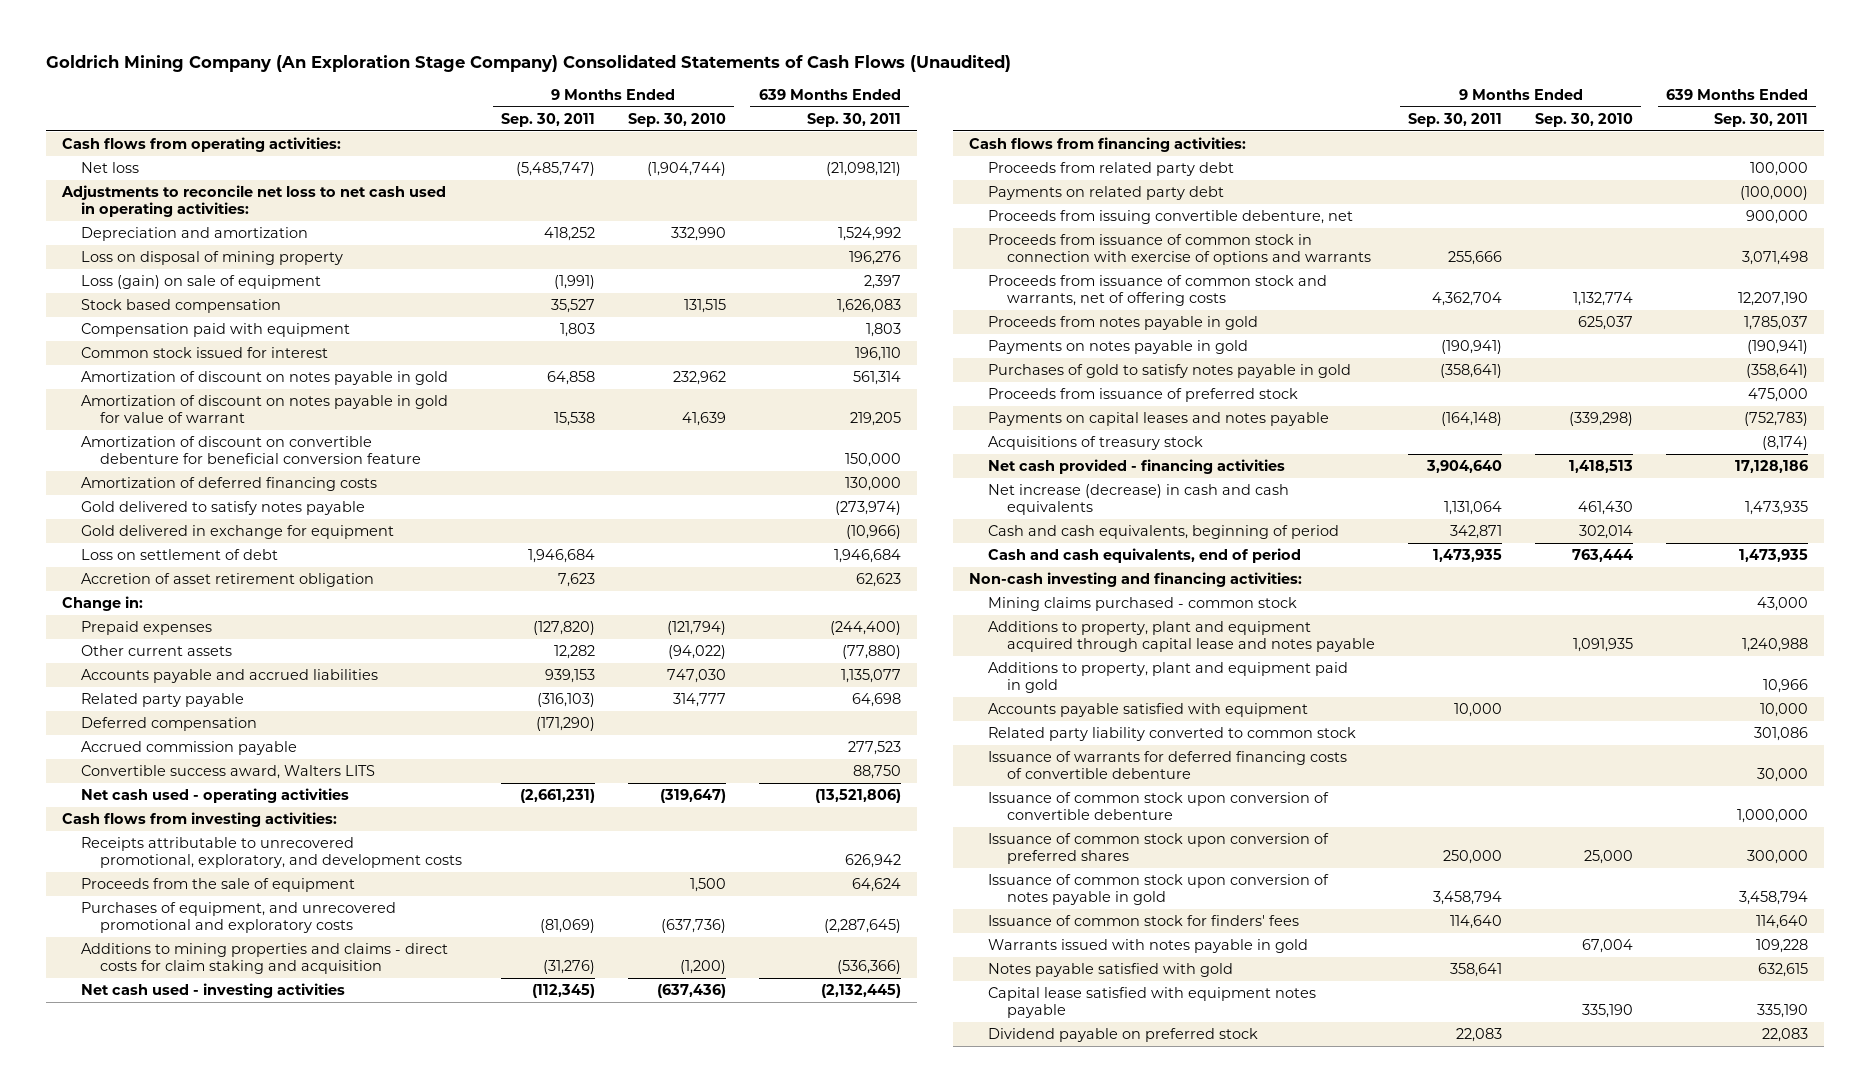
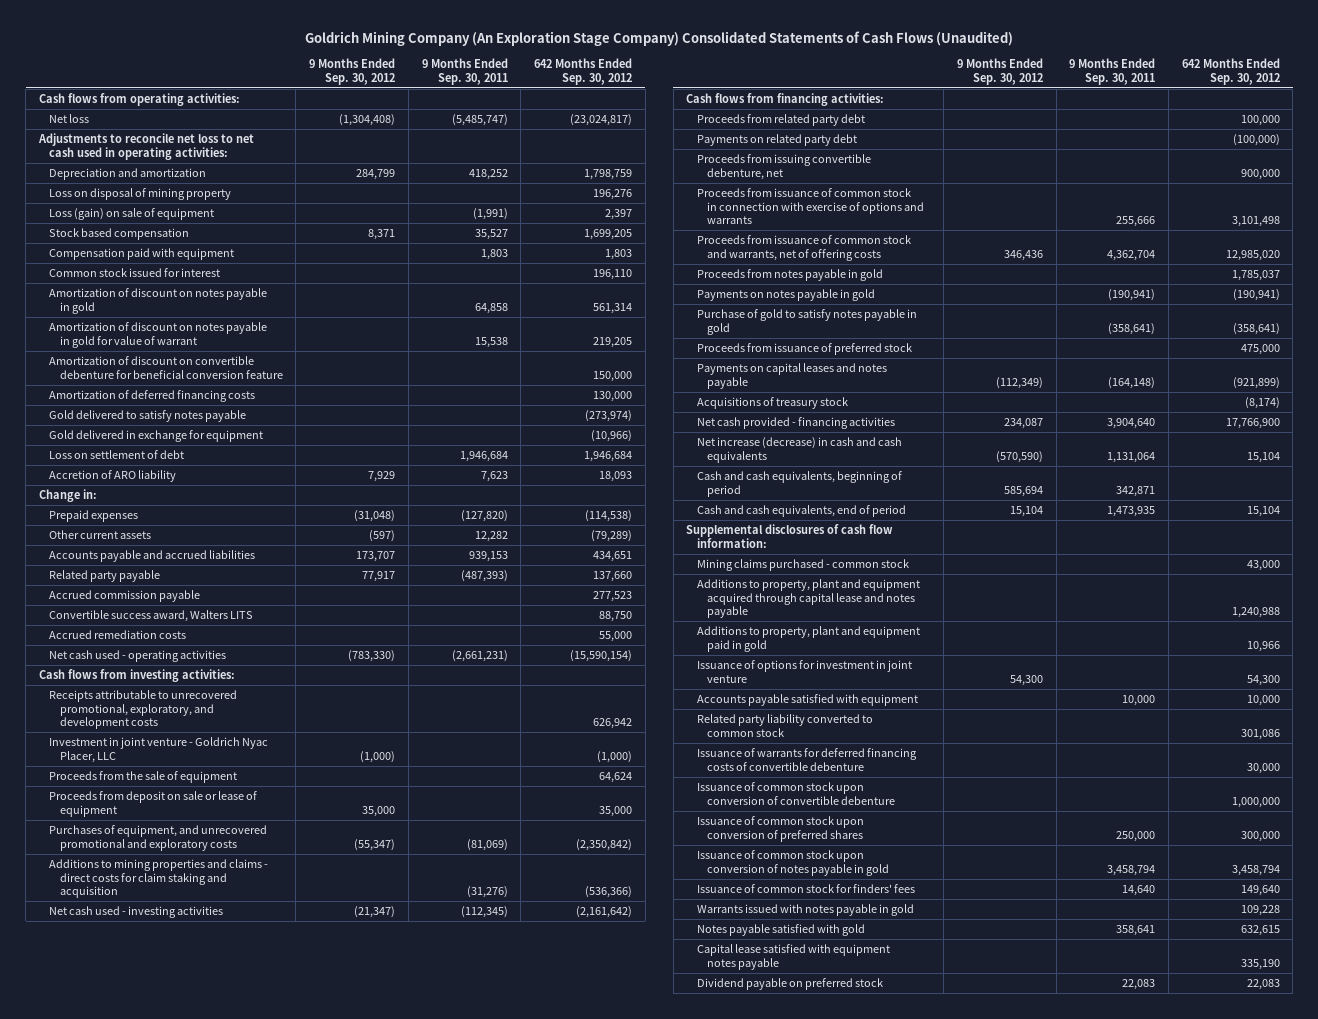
- | 9 Months Ended Sep. 30, 2011 | 9 Months Ended Sep. 30, 2010 | 639 Months Ended Sep. 30, 2011
+ | 9 Months Ended Sep. 30, 2012 | 9 Months Ended Sep. 30, 2011 | 642 Months Ended Sep. 30, 2012
- Accretion of asset retirement obligation | 7,623 | | 62,623
+ Accretion of ARO liability | 7,929 | 7,623 | 18,093
- Related party payable | (316,103) | 314,777 | 64,698
- Deferred compensation | (171,290) | |
+ Related party payable | 77,917 | (487,393) | 137,660
+ Accrued remediation costs | | | 55,000
+ Investment in joint venture - Goldrich Nyac Placer, LLC | (1,000) | | (1,000)
+ Proceeds from deposit on sale or lease of equipment | 35,000 | | 35,000
- Purchases of gold to satisfy notes payable in gold | (358,641) | | (358,641)
+ Purchase of gold to satisfy notes payable in gold | | (358,641) | (358,641)
- Non-cash investing and financing activities:
+ Supplemental disclosures of cash flow information:
+ Issuance of options for investment in joint venture | 54,300 | | 54,300
- Issuance of common stock for finders' fees | 114,640 | | 114,640
+ Issuance of common stock for finders' fees | | 14,640 | 149,640

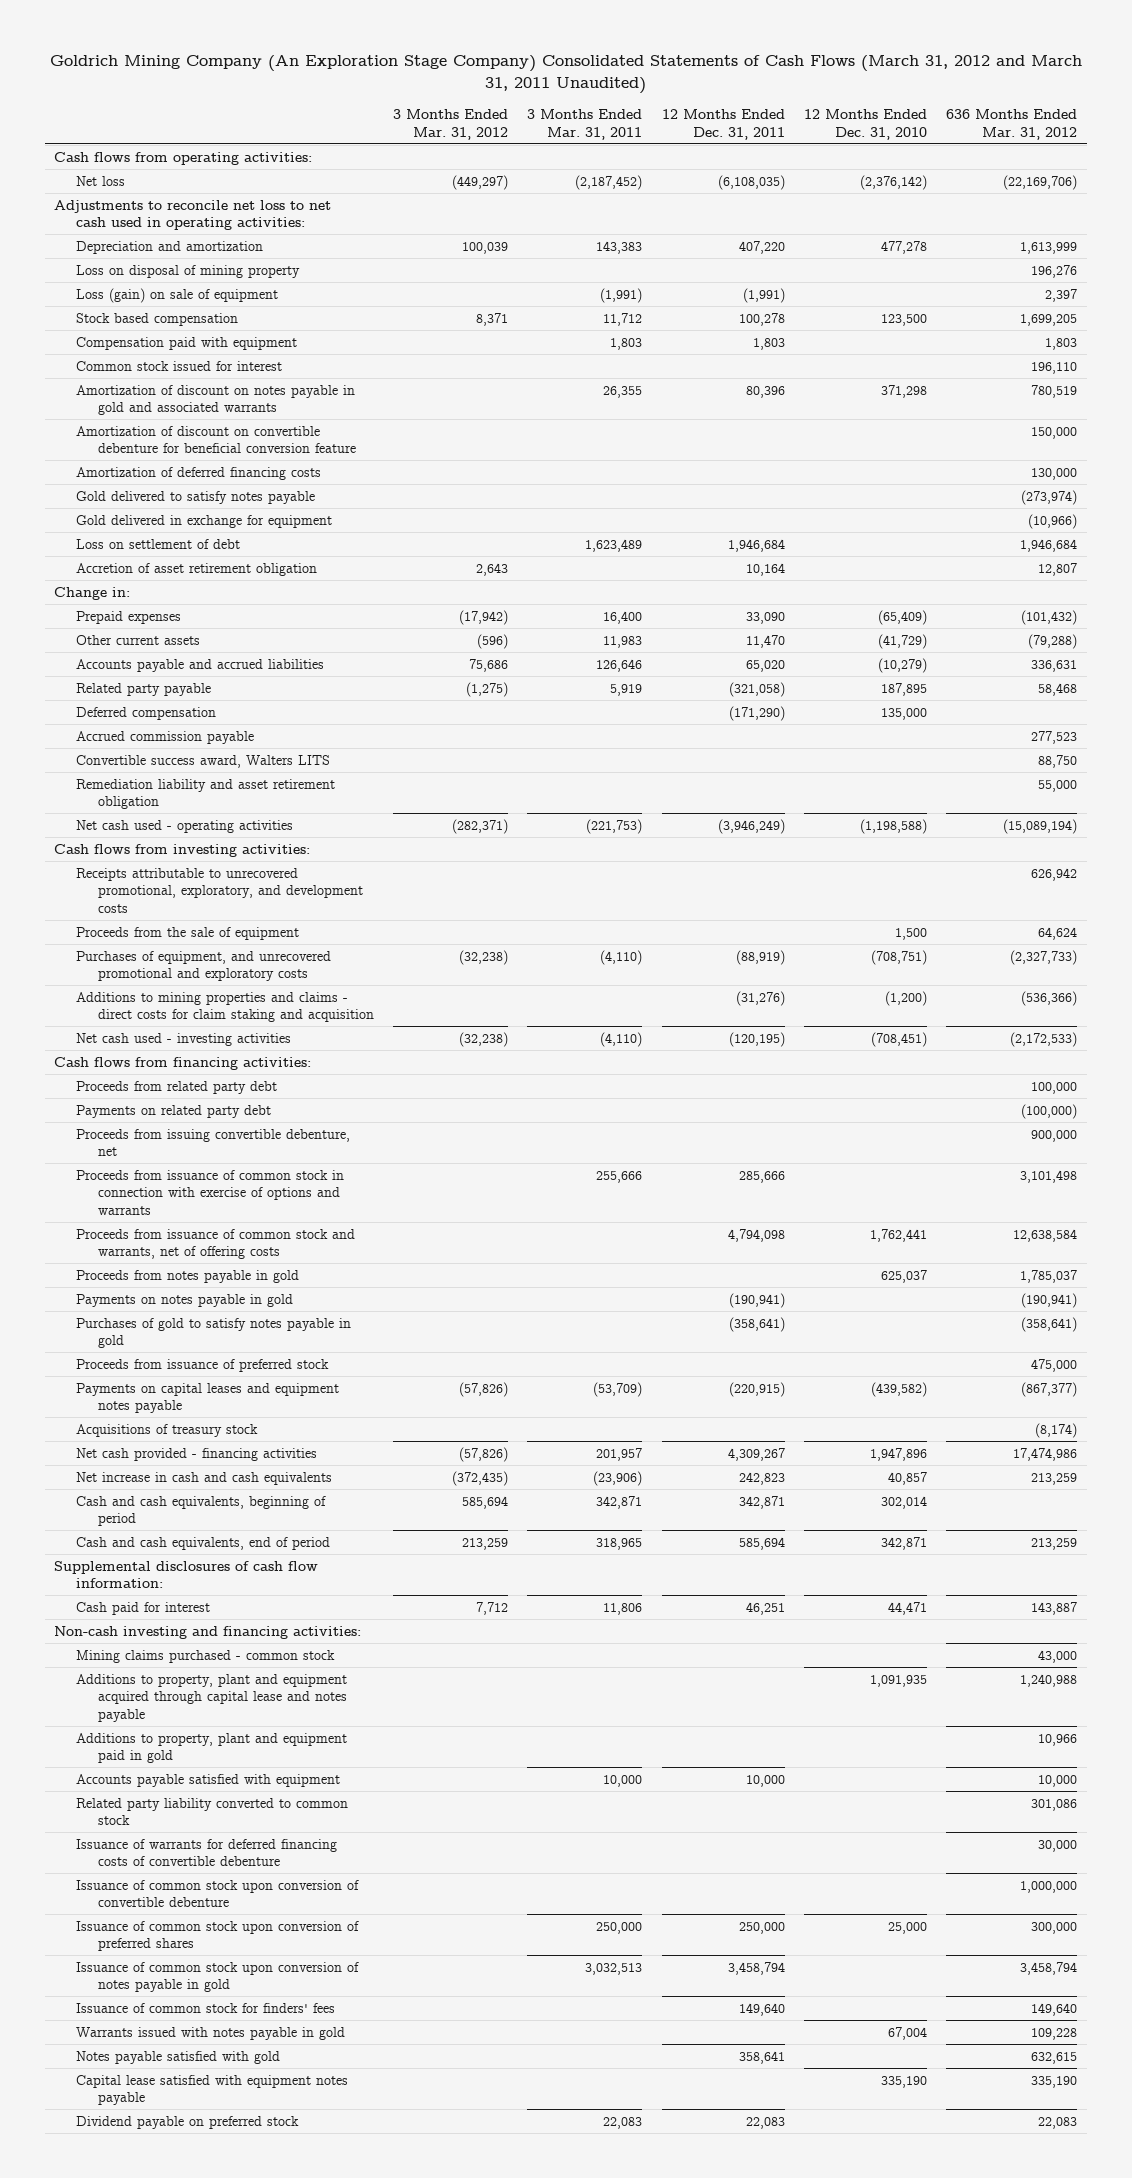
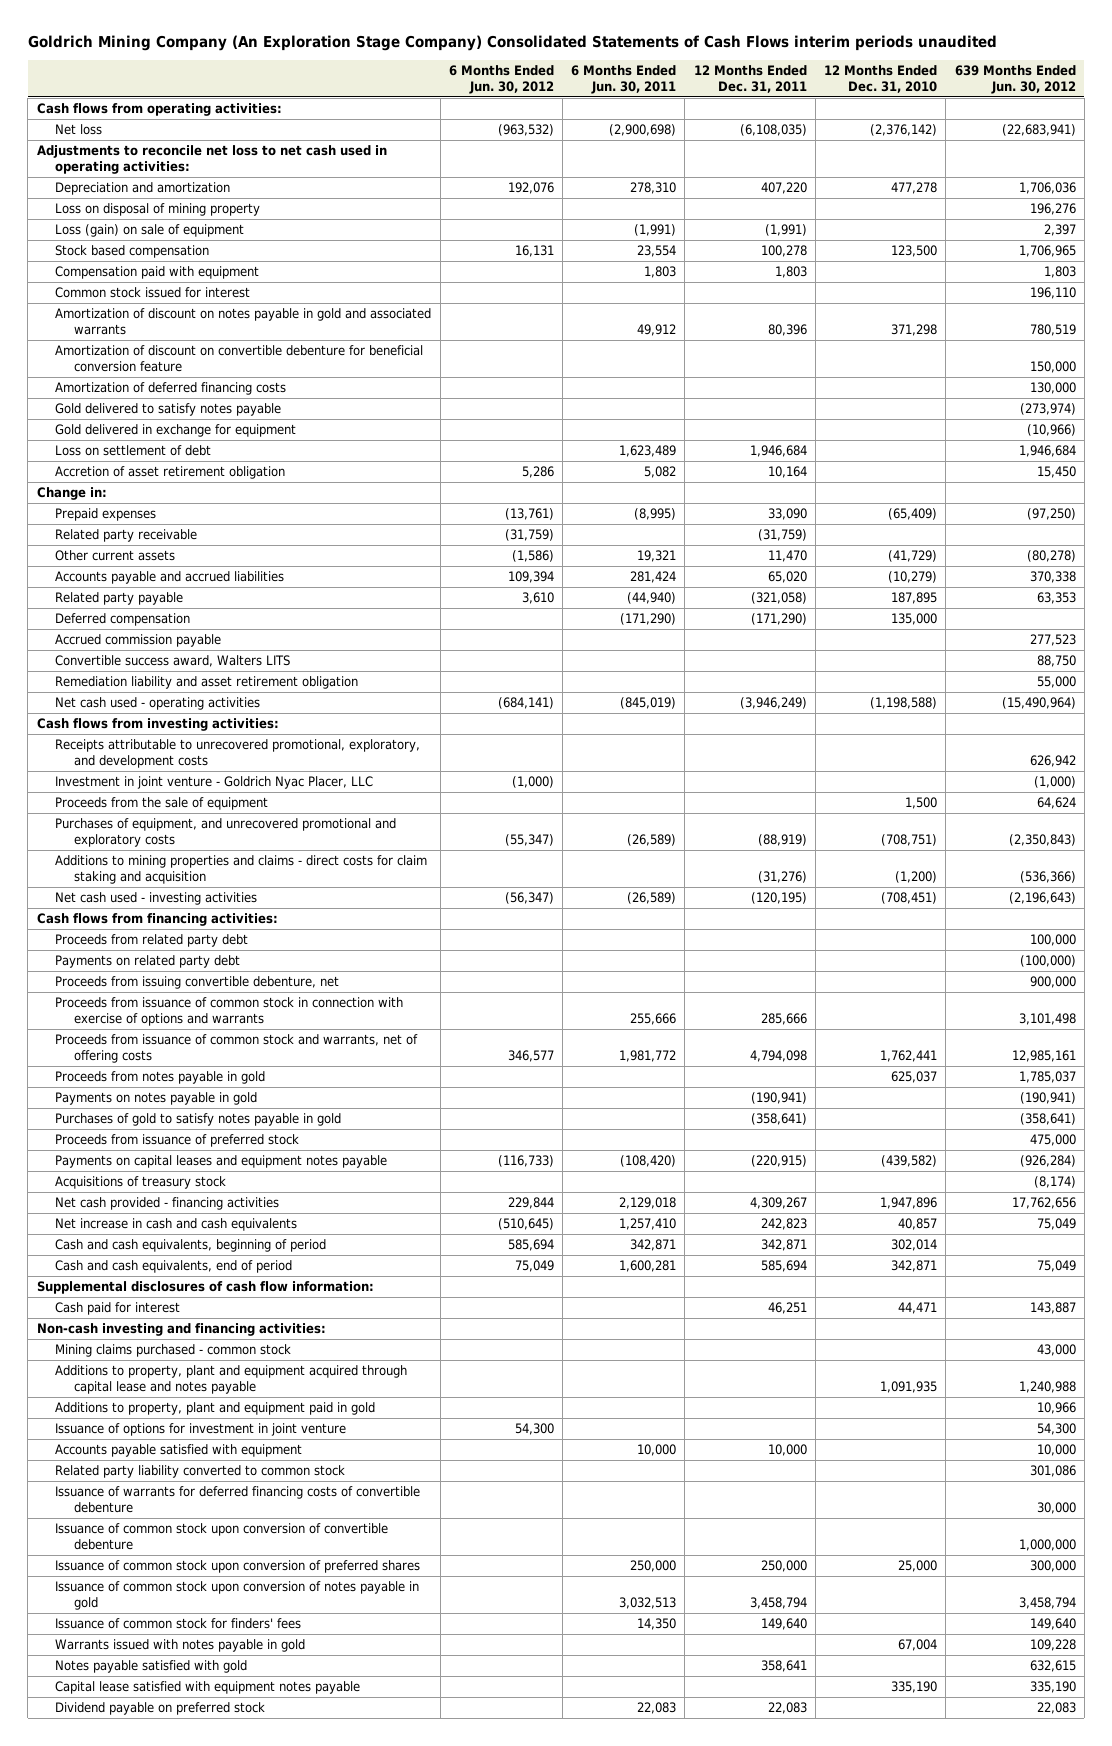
- Goldrich Mining Company (An Exploration Stage Company) Consolidated Statements of Cash Flows (March 31, 2012 and March 31, 2011 Unaudited)
+ Goldrich Mining Company (An Exploration Stage Company) Consolidated Statements of Cash Flows interim periods unaudited
- | 3 Months Ended Mar. 31, 2012 | 3 Months Ended Mar. 31, 2011 | 12 Months Ended Dec. 31, 2011 | 12 Months Ended Dec. 31, 2010 | 636 Months Ended Mar. 31, 2012
+ | 6 Months Ended Jun. 30, 2012 | 6 Months Ended Jun. 30, 2011 | 12 Months Ended Dec. 31, 2011 | 12 Months Ended Dec. 31, 2010 | 639 Months Ended Jun. 30, 2012
+ Related party receivable | (31,759) | | (31,759) | |
+ Investment in joint venture - Goldrich Nyac Placer, LLC | (1,000) | | | | (1,000)
+ Issuance of options for investment in joint venture | 54,300 | | | | 54,300

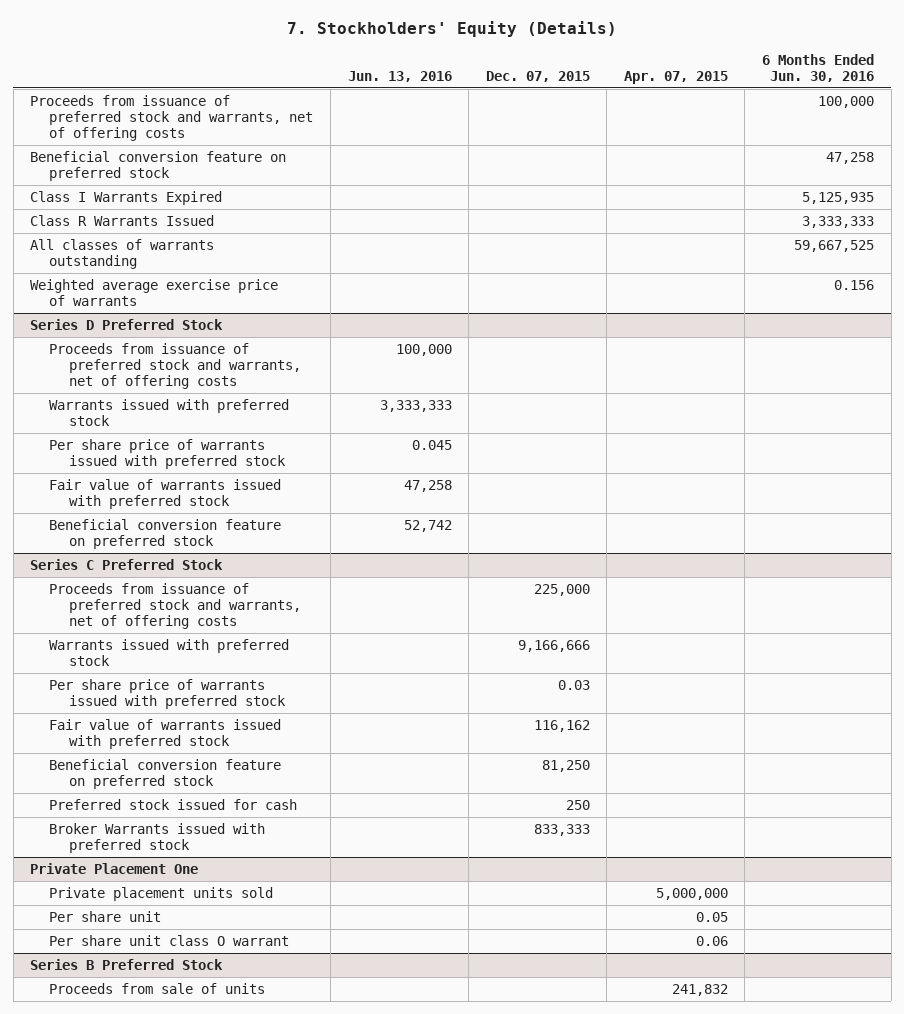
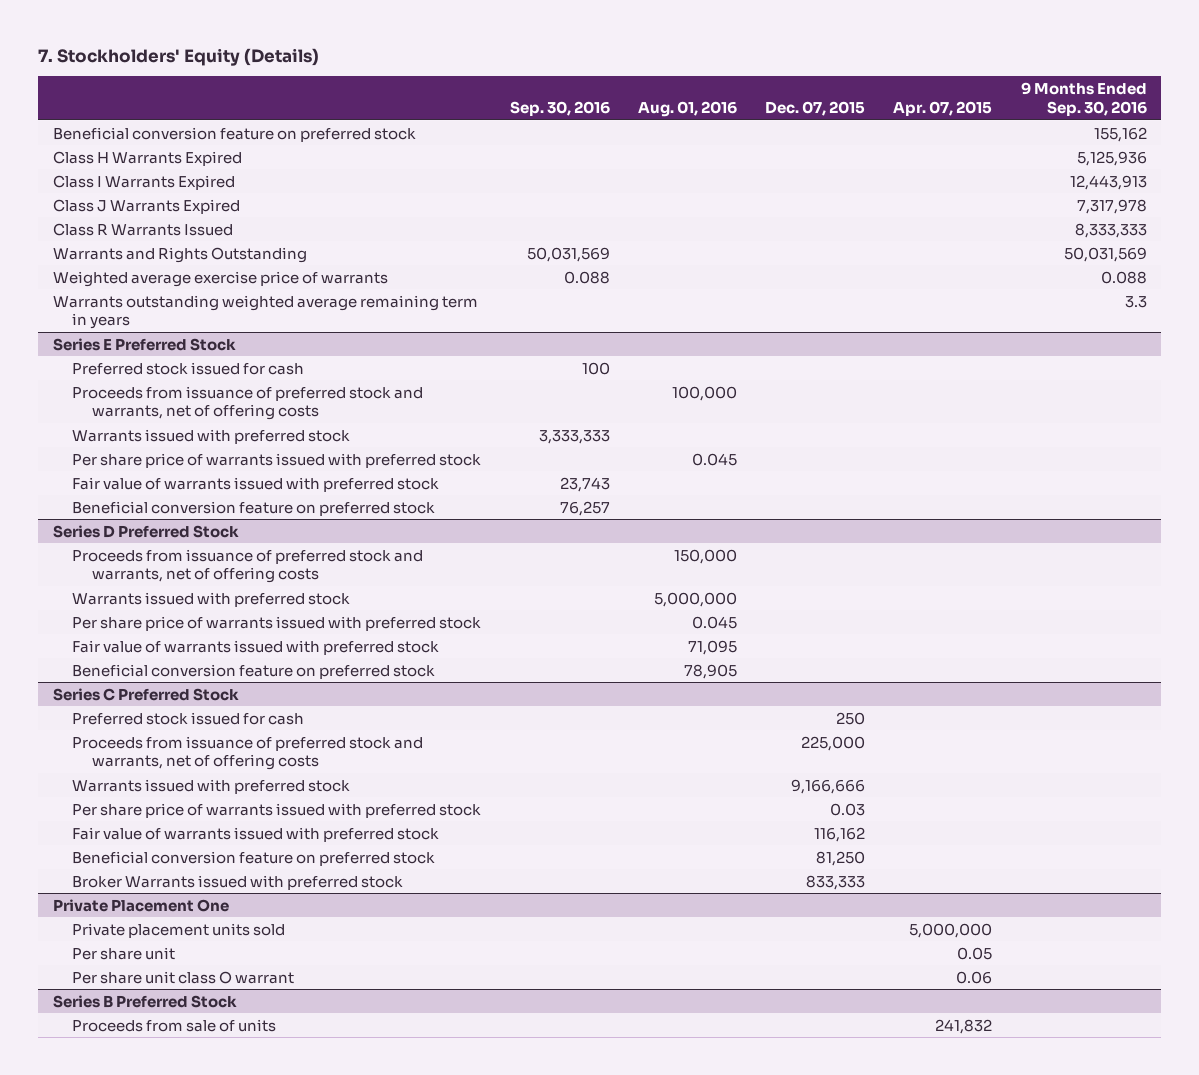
- | Jun. 13, 2016 | Dec. 07, 2015 | Apr. 07, 2015 | 6 Months Ended Jun. 30, 2016
+ | Sep. 30, 2016 | Aug. 01, 2016 | Dec. 07, 2015 | Apr. 07, 2015 | 9 Months Ended Sep. 30, 2016
- Proceeds from issuance of preferred stock and warrants, net of offering costs | | | | 100,000
+ Class H Warrants Expired | | | | | 5,125,936
+ Class J Warrants Expired | | | | | 7,317,978
- All classes of warrants outstanding | | | | 59,667,525
+ Warrants and Rights Outstanding | 50,031,569 | | | | 50,031,569
+ Warrants outstanding weighted average remaining term in years | | | | | 3.3
+ Series E Preferred Stock
+ Preferred stock issued for cash | 100 | | | |
+ Proceeds from issuance of preferred stock and warrants, net of offering costs | | 100,000 | | |
+ Warrants issued with preferred stock | 3,333,333 | | | |
+ Per share price of warrants issued with preferred stock | | 0.045 | | |
+ Fair value of warrants issued with preferred stock | 23,743 | | | |
+ Beneficial conversion feature on preferred stock | 76,257 | | | |
@ Series C Preferred Stock
moved up: Preferred stock issued for cash | | | 250 | |

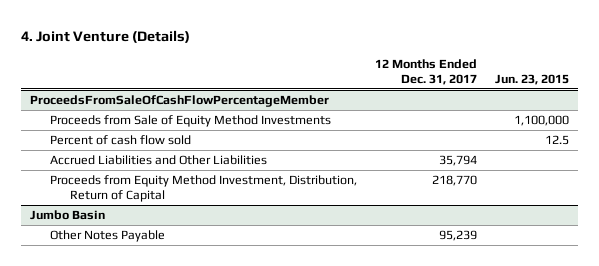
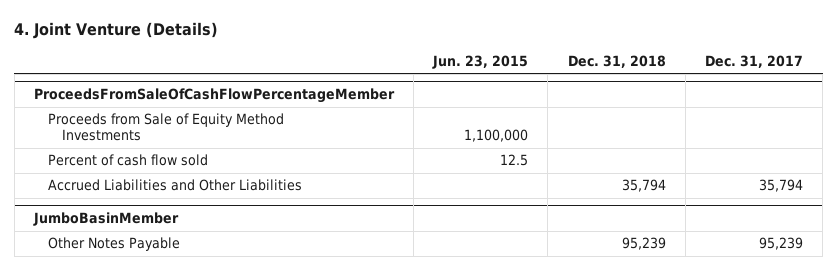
- | 12 Months Ended Dec. 31, 2017 | Jun. 23, 2015
+ | Jun. 23, 2015 | Dec. 31, 2018 | Dec. 31, 2017
@ ProceedsFromSaleOfCashFlowPercentageMember
- Proceeds from Equity Method Investment, Distribution, Return of Capital | 218,770 |
- Jumbo Basin
+ JumboBasinMember

